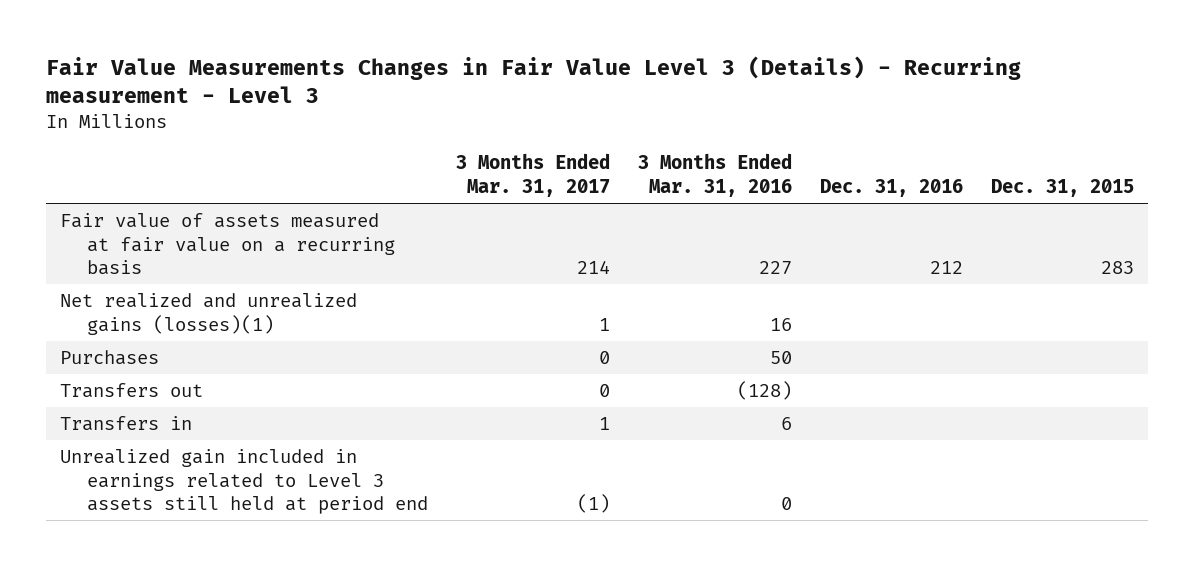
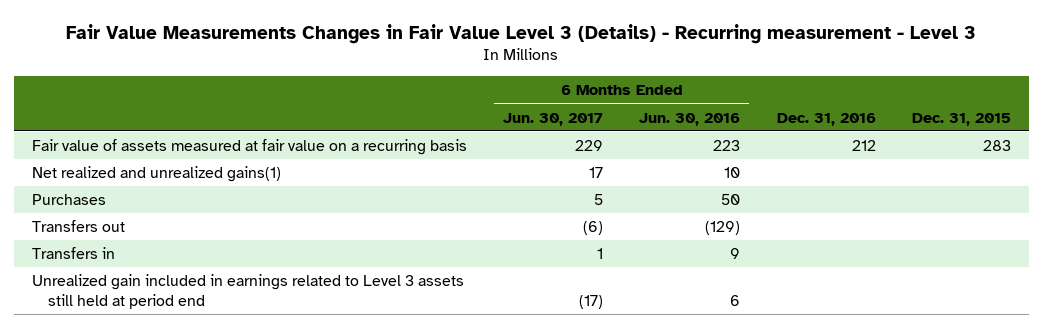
- | 3 Months Ended Mar. 31, 2017 | 3 Months Ended Mar. 31, 2016 | Dec. 31, 2016 | Dec. 31, 2015
+ | 6 Months Ended Jun. 30, 2017 | 6 Months Ended Jun. 30, 2016 | Dec. 31, 2016 | Dec. 31, 2015
- Net realized and unrealized gains (losses)(1) | 1 | 16 | |
+ Net realized and unrealized gains(1) | 17 | 10 | |

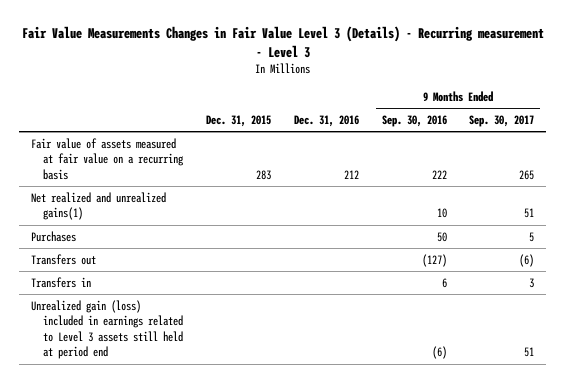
- | 6 Months Ended Jun. 30, 2017 | 6 Months Ended Jun. 30, 2016 | Dec. 31, 2016 | Dec. 31, 2015
+ | Dec. 31, 2015 | Dec. 31, 2016 | 9 Months Ended Sep. 30, 2016 | 9 Months Ended Sep. 30, 2017
- Unrealized gain included in earnings related to Level 3 assets still held at period end | (17) | 6 | |
+ Unrealized gain (loss) included in earnings related to Level 3 assets still held at period end | | | (6) | 51

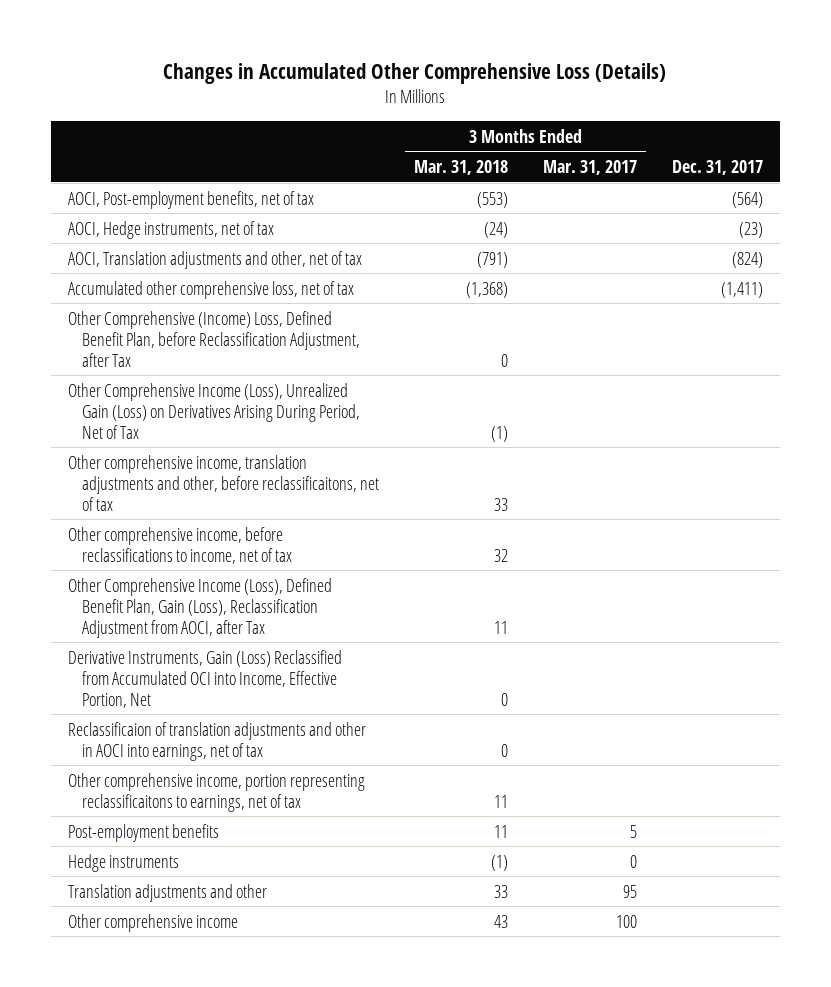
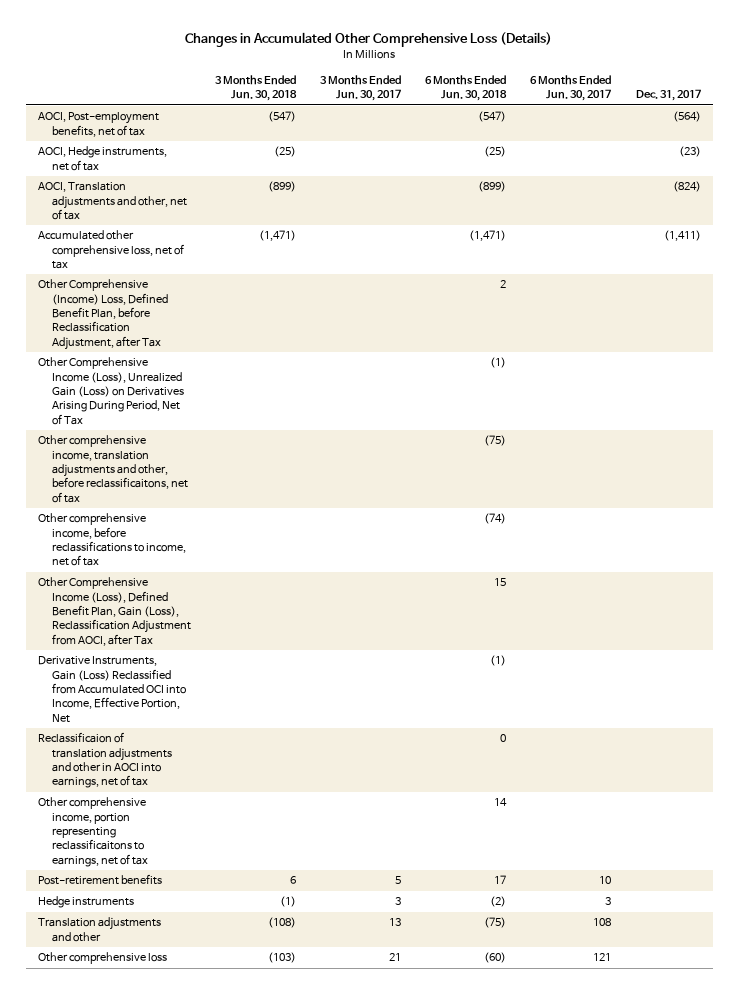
- | 3 Months Ended Mar. 31, 2018 | 3 Months Ended Mar. 31, 2017 | Dec. 31, 2017
+ | 3 Months Ended Jun. 30, 2018 | 3 Months Ended Jun. 30, 2017 | 6 Months Ended Jun. 30, 2018 | 6 Months Ended Jun. 30, 2017 | Dec. 31, 2017
- Post-employment benefits | 11 | 5 |
+ Post-retirement benefits | 6 | 5 | 17 | 10 |
- Other comprehensive income | 43 | 100 |
+ Other comprehensive loss | (103) | 21 | (60) | 121 |

